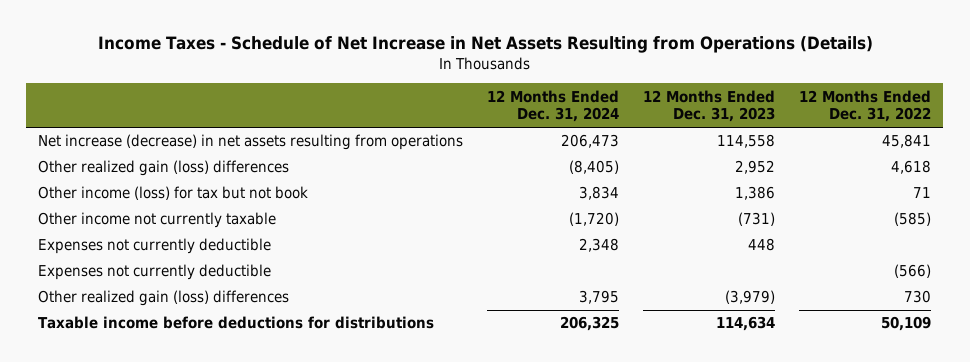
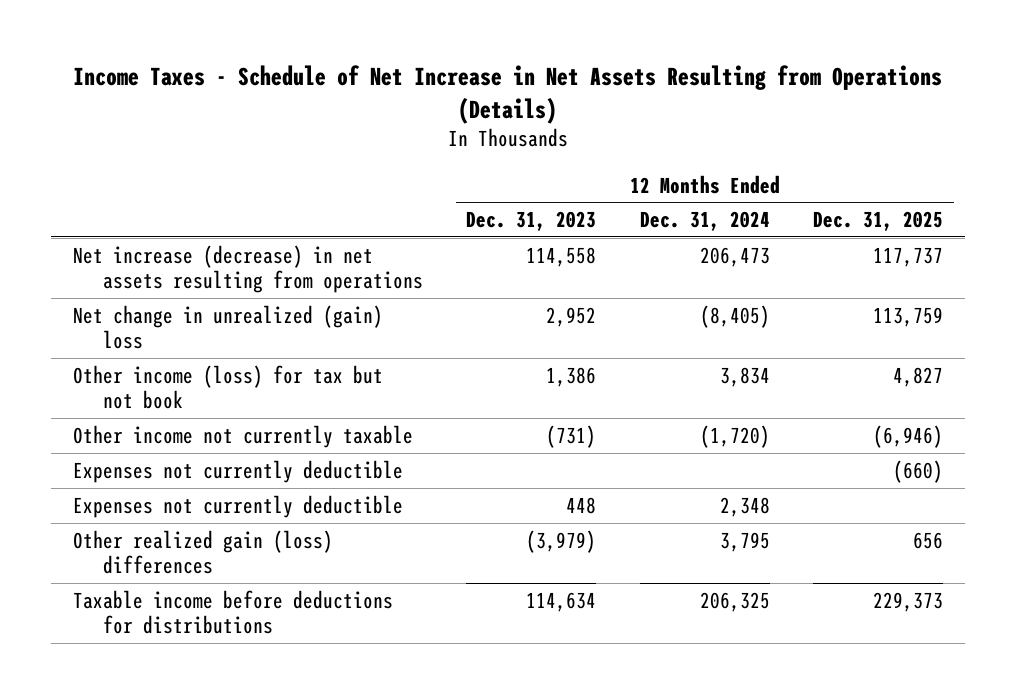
- | 12 Months Ended Dec. 31, 2024 | 12 Months Ended Dec. 31, 2023 | 12 Months Ended Dec. 31, 2022
+ | 12 Months Ended Dec. 31, 2023 | 12 Months Ended Dec. 31, 2024 | 12 Months Ended Dec. 31, 2025
- Other realized gain (loss) differences | (8,405) | 2,952 | 4,618
+ Net change in unrealized (gain) loss | 2,952 | (8,405) | 113,759
moved down: Expenses not currently deductible | 448 | 2,348 |

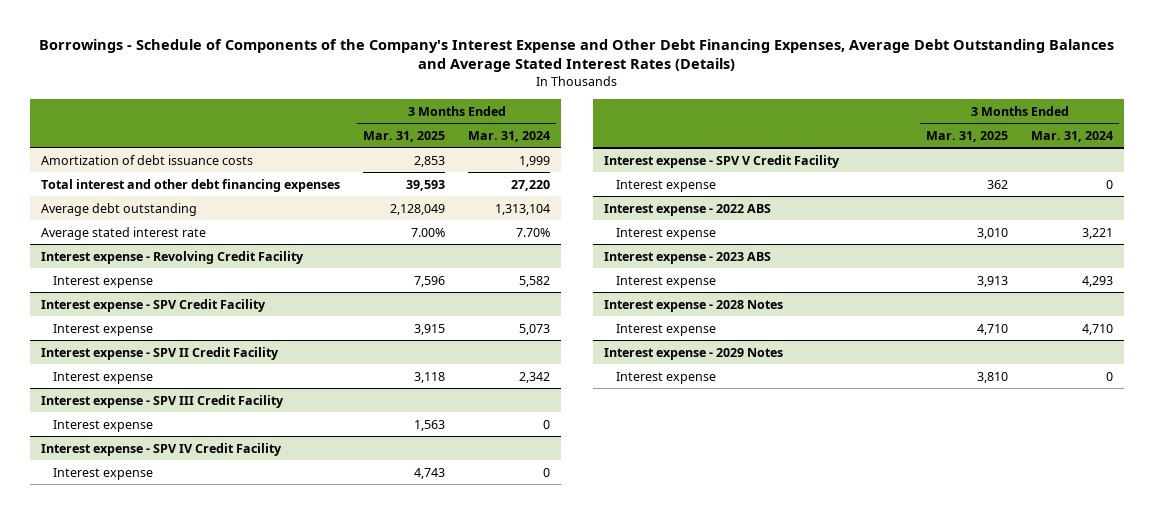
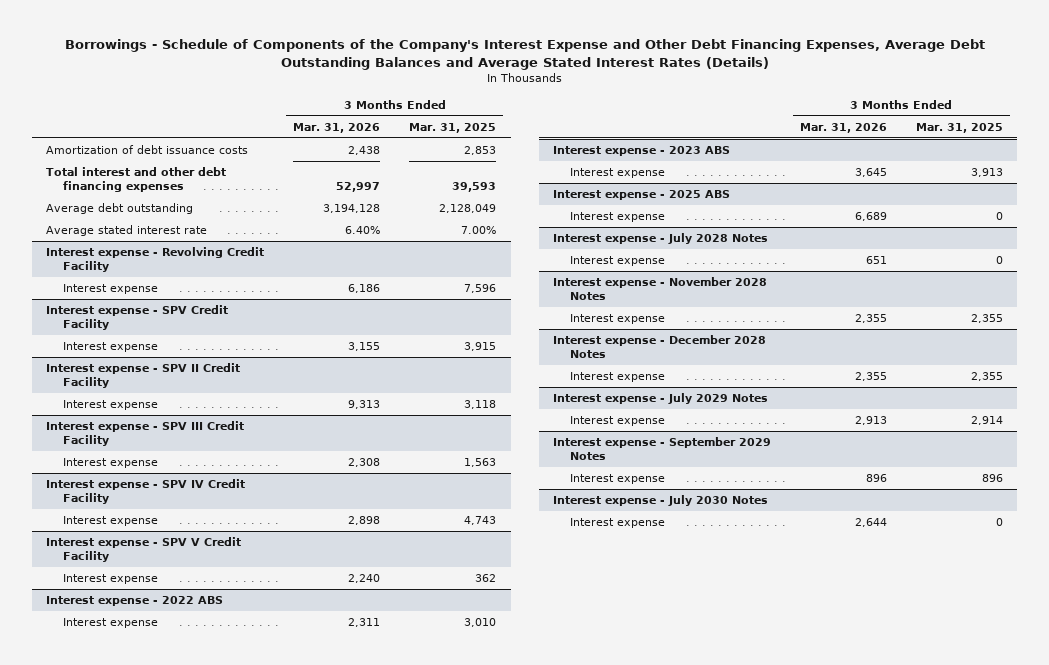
- | 3 Months Ended Mar. 31, 2025 | 3 Months Ended Mar. 31, 2024
+ | 3 Months Ended Mar. 31, 2026 | 3 Months Ended Mar. 31, 2025
- Interest expense - 2028 Notes
- Interest expense | 4,710 | 4,710
- Interest expense - 2029 Notes
- Interest expense | 3,810 | 0
+ Interest expense - 2025 ABS
+ Interest expense | 6,689 | 0
+ Interest expense - July 2028 Notes
+ Interest expense | 651 | 0
+ Interest expense - November 2028 Notes
+ Interest expense | 2,355 | 2,355
+ Interest expense - December 2028 Notes
+ Interest expense | 2,355 | 2,355
+ Interest expense - July 2029 Notes
+ Interest expense | 2,913 | 2,914
+ Interest expense - September 2029 Notes
+ Interest expense | 896 | 896
+ Interest expense - July 2030 Notes
+ Interest expense | 2,644 | 0

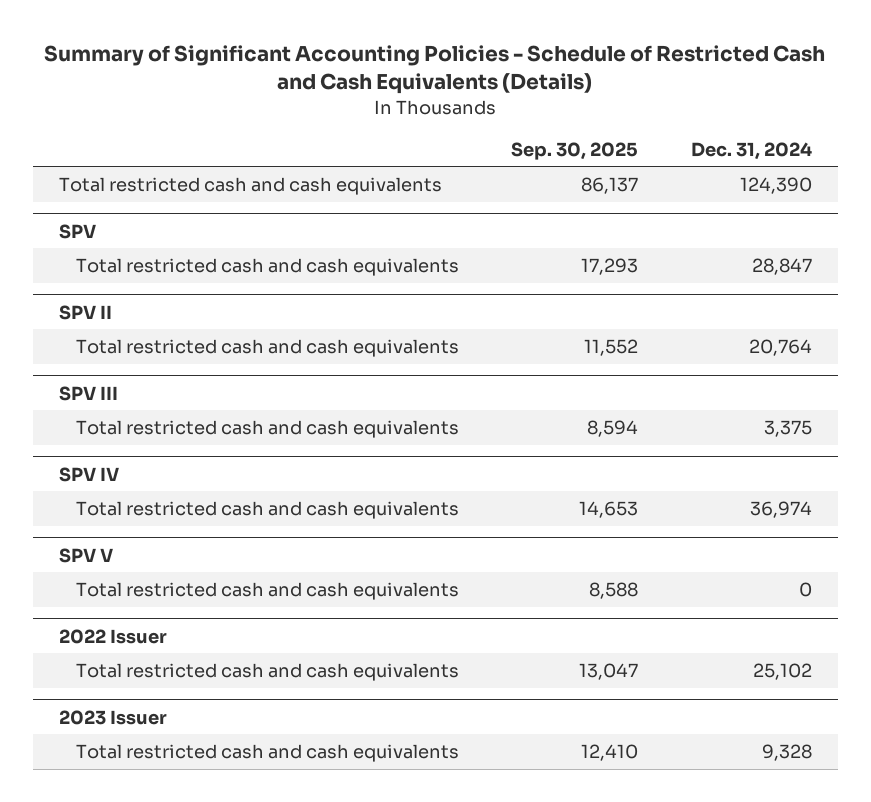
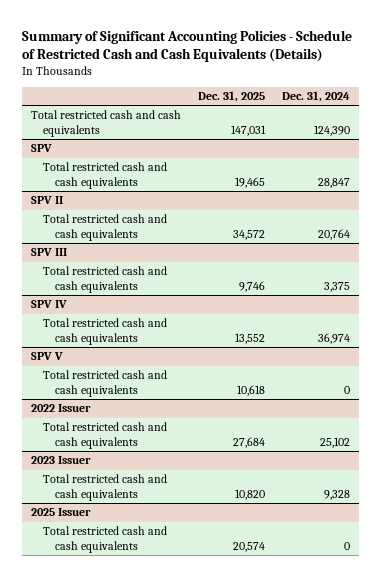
- | Sep. 30, 2025 | Dec. 31, 2024
+ | Dec. 31, 2025 | Dec. 31, 2024
+ 2025 Issuer
+ Total restricted cash and cash equivalents | 20,574 | 0

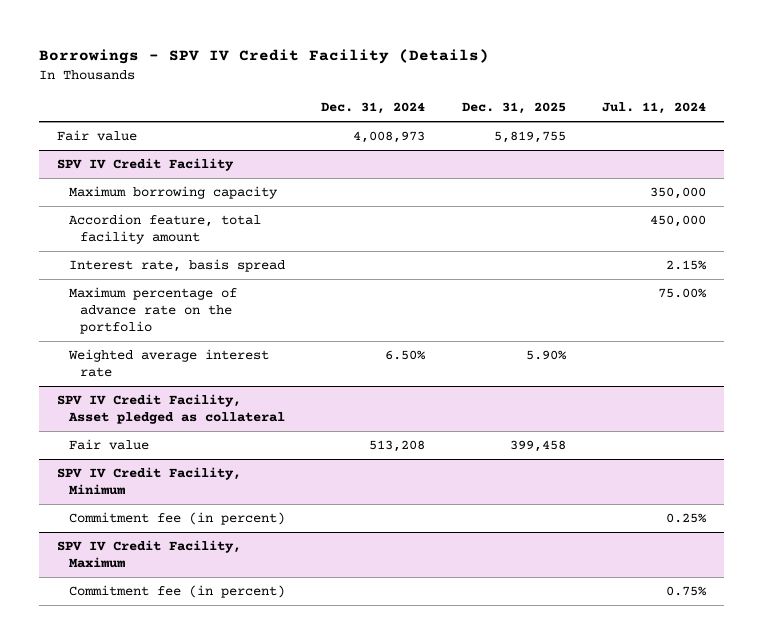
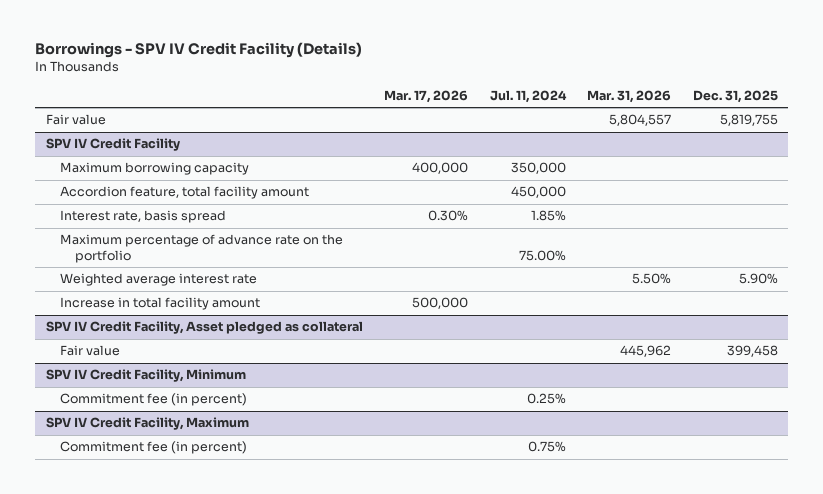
- | Dec. 31, 2024 | Dec. 31, 2025 | Jul. 11, 2024
+ | Mar. 17, 2026 | Jul. 11, 2024 | Mar. 31, 2026 | Dec. 31, 2025
@ SPV IV Credit Facility
- Interest rate, basis spread | | | 2.15%
+ Interest rate, basis spread | 0.30% | 1.85% | |
+ Increase in total facility amount | 500,000 | | |

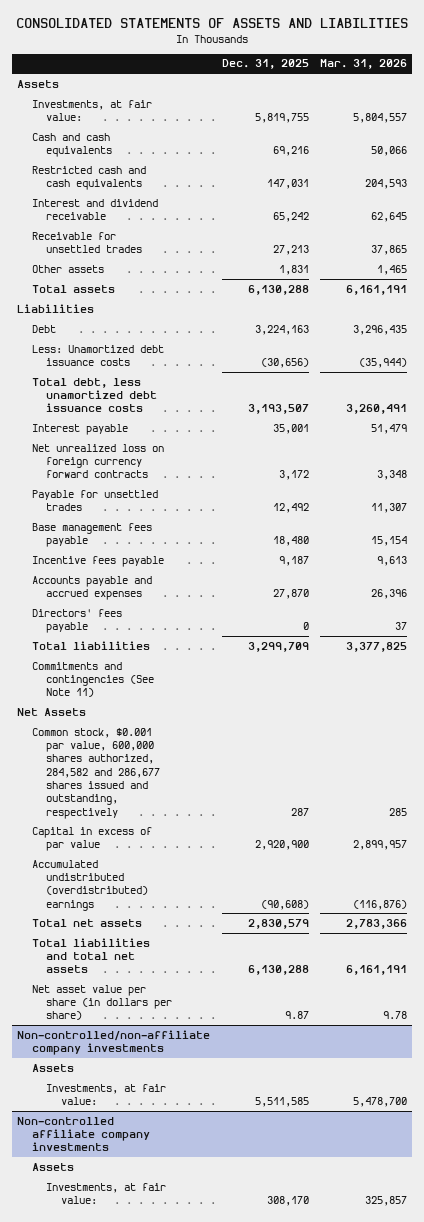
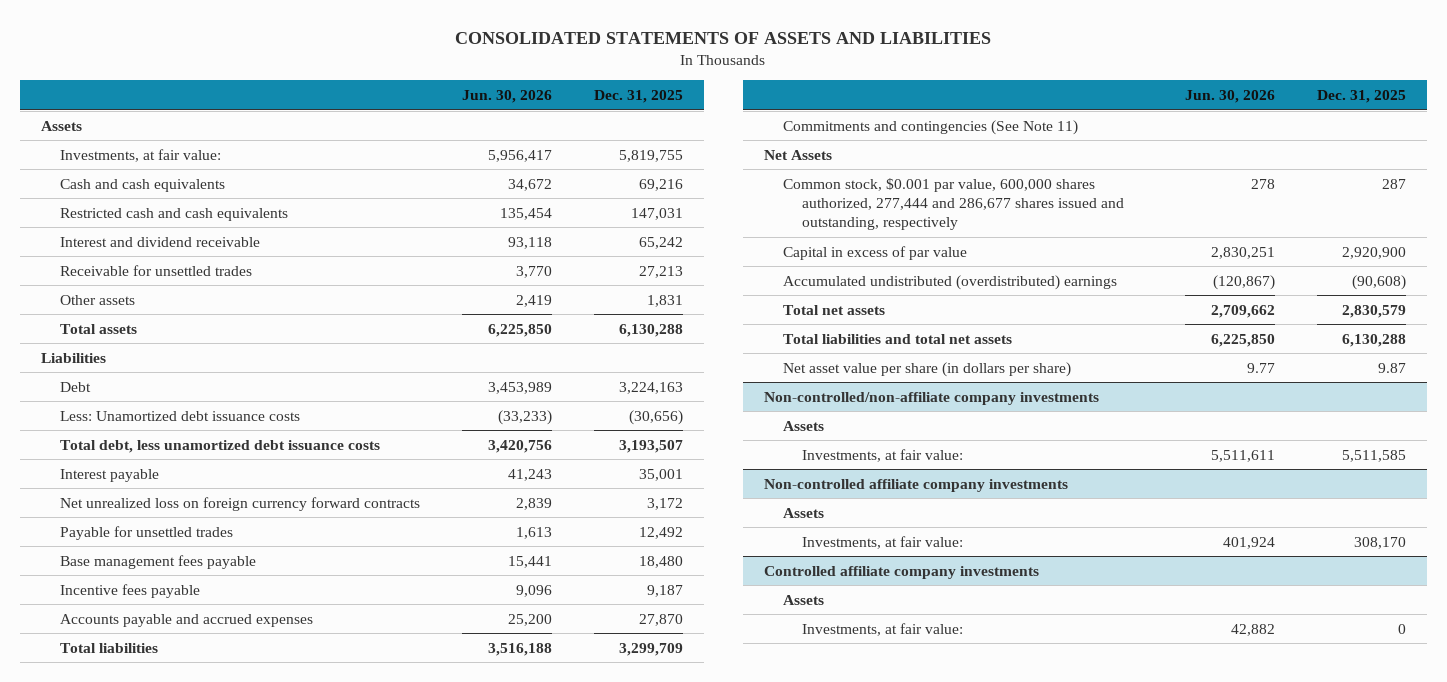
- | Dec. 31, 2025 | Mar. 31, 2026
+ | Jun. 30, 2026 | Dec. 31, 2025
- Directors' fees payable | 0 | 37
- Common stock, $0.001 par value, 600,000 shares authorized, 284,582 and 286,677 shares issued and outstanding, respectively | 287 | 285
+ Common stock, $0.001 par value, 600,000 shares authorized, 277,444 and 286,677 shares issued and outstanding, respectively | 278 | 287
+ Controlled affiliate company investments
+ Assets
+ Investments, at fair value: | 42,882 | 0

